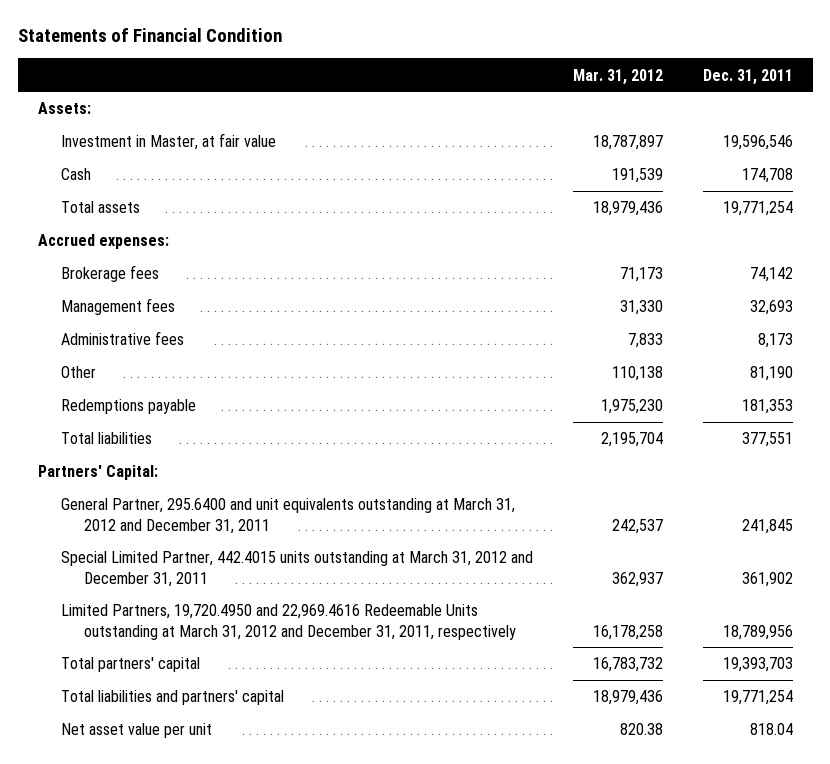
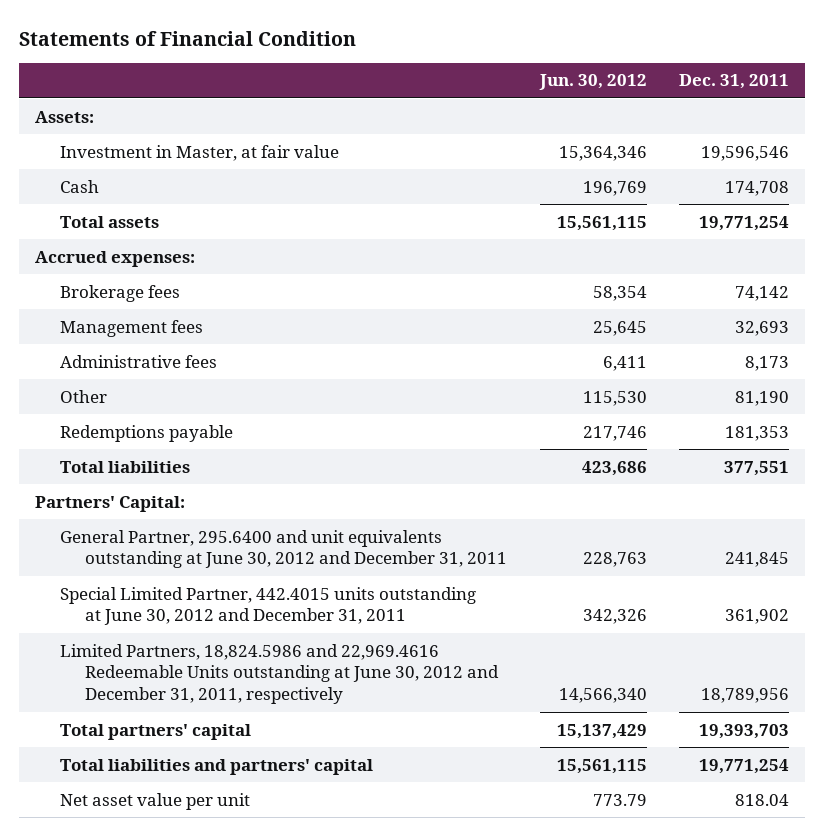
- | Mar. 31, 2012 | Dec. 31, 2011
+ | Jun. 30, 2012 | Dec. 31, 2011
- General Partner, 295.6400 and unit equivalents outstanding at March 31, 2012 and December 31, 2011 | 242,537 | 241,845
- Special Limited Partner, 442.4015 units outstanding at March 31, 2012 and December 31, 2011 | 362,937 | 361,902
- Limited Partners, 19,720.4950 and 22,969.4616 Redeemable Units outstanding at March 31, 2012 and December 31, 2011, respectively | 16,178,258 | 18,789,956
+ General Partner, 295.6400 and unit equivalents outstanding at June 30, 2012 and December 31, 2011 | 228,763 | 241,845
+ Special Limited Partner, 442.4015 units outstanding at June 30, 2012 and December 31, 2011 | 342,326 | 361,902
+ Limited Partners, 18,824.5986 and 22,969.4616 Redeemable Units outstanding at June 30, 2012 and December 31, 2011, respectively | 14,566,340 | 18,789,956

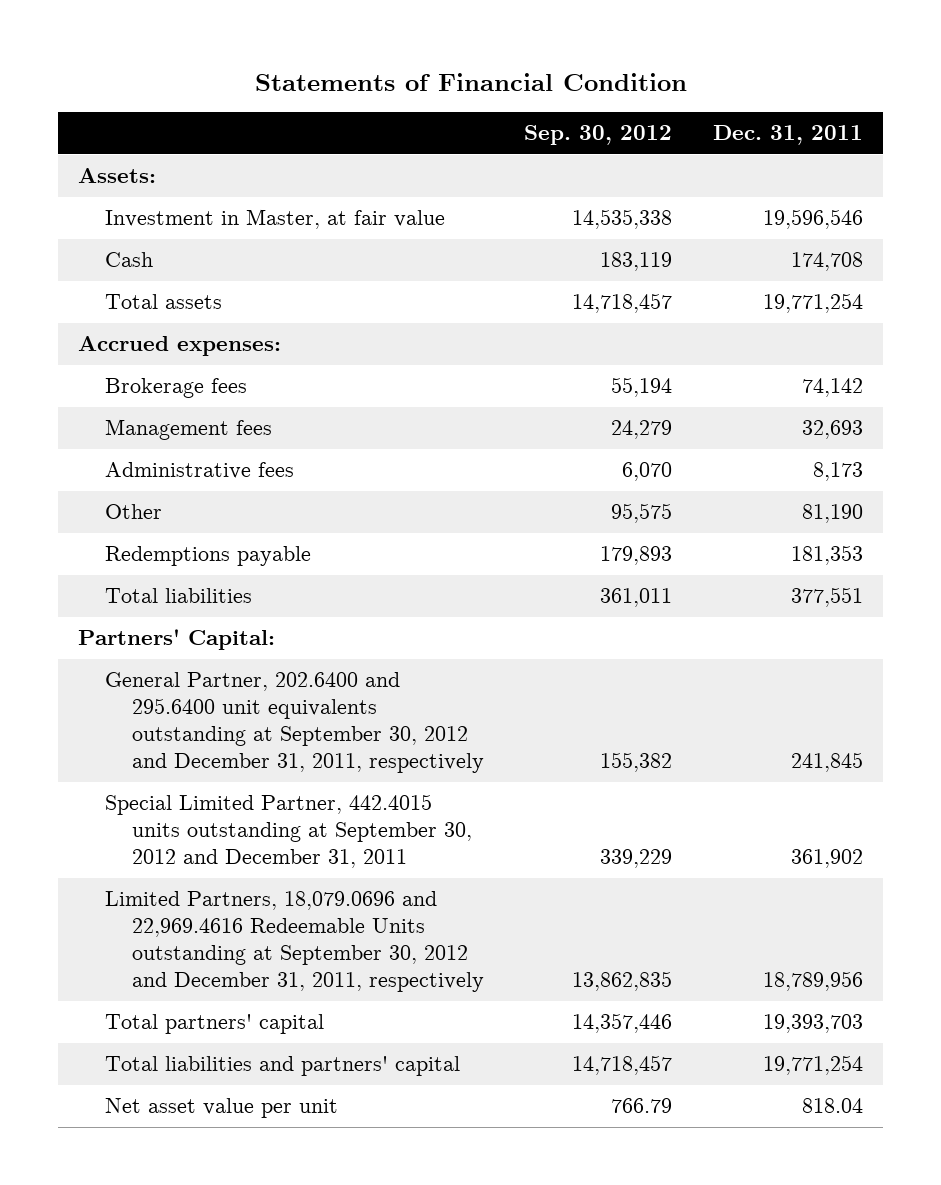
- | Jun. 30, 2012 | Dec. 31, 2011
+ | Sep. 30, 2012 | Dec. 31, 2011
- General Partner, 295.6400 and unit equivalents outstanding at June 30, 2012 and December 31, 2011 | 228,763 | 241,845
- Special Limited Partner, 442.4015 units outstanding at June 30, 2012 and December 31, 2011 | 342,326 | 361,902
- Limited Partners, 18,824.5986 and 22,969.4616 Redeemable Units outstanding at June 30, 2012 and December 31, 2011, respectively | 14,566,340 | 18,789,956
+ General Partner, 202.6400 and 295.6400 unit equivalents outstanding at September 30, 2012 and December 31, 2011, respectively | 155,382 | 241,845
+ Special Limited Partner, 442.4015 units outstanding at September 30, 2012 and December 31, 2011 | 339,229 | 361,902
+ Limited Partners, 18,079.0696 and 22,969.4616 Redeemable Units outstanding at September 30, 2012 and December 31, 2011, respectively | 13,862,835 | 18,789,956

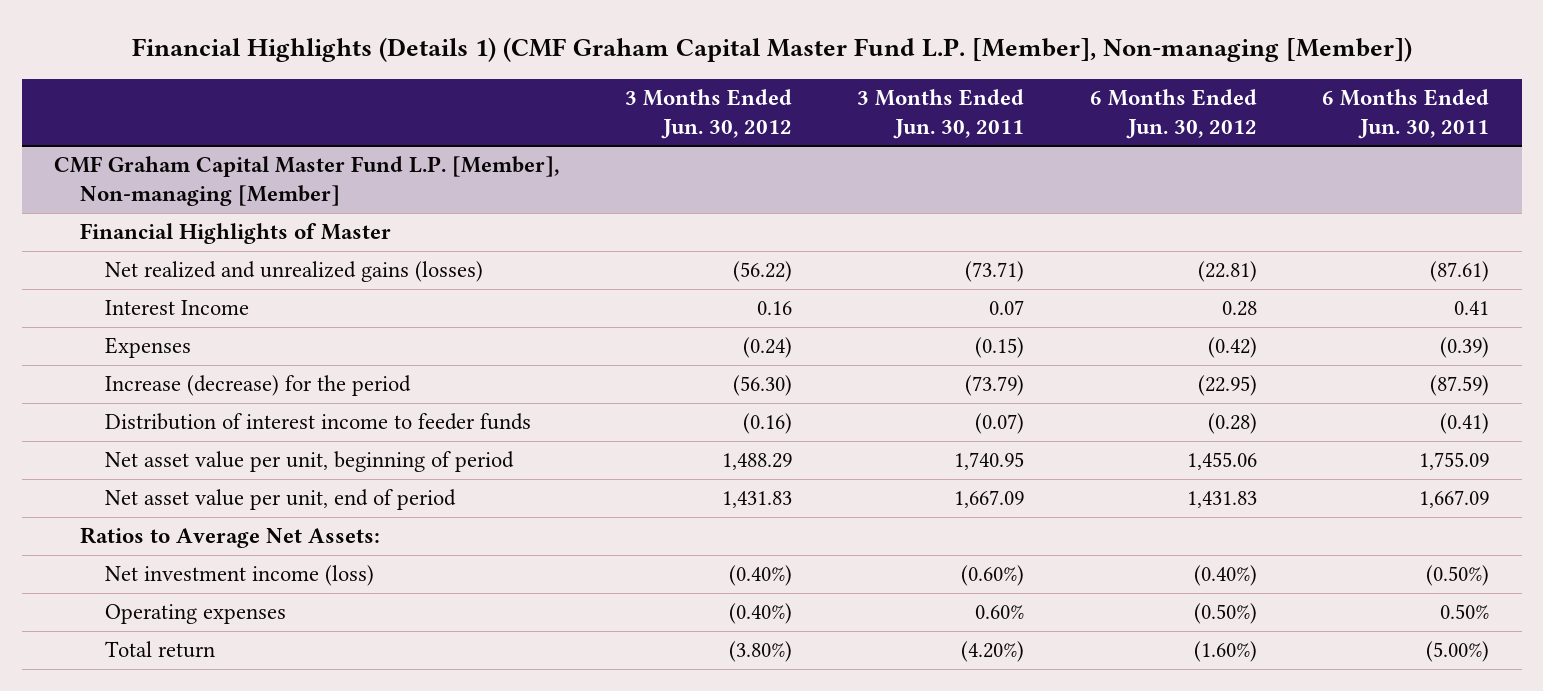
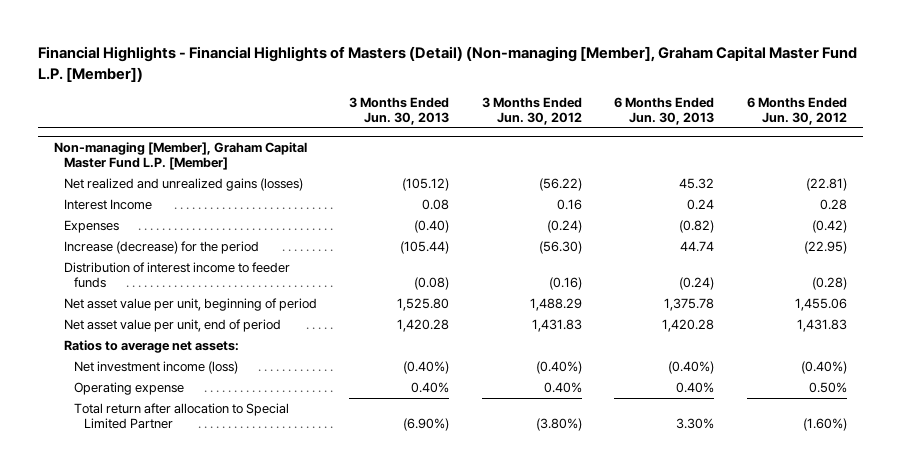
- Financial Highlights (Details 1) (CMF Graham Capital Master Fund L.P. [Member], Non-managing [Member])
+ Financial Highlights - Financial Highlights of Masters (Detail) (Non-managing [Member], Graham Capital Master Fund L.P. [Member])
- | 3 Months Ended Jun. 30, 2012 | 3 Months Ended Jun. 30, 2011 | 6 Months Ended Jun. 30, 2012 | 6 Months Ended Jun. 30, 2011
+ | 3 Months Ended Jun. 30, 2013 | 3 Months Ended Jun. 30, 2012 | 6 Months Ended Jun. 30, 2013 | 6 Months Ended Jun. 30, 2012
- CMF Graham Capital Master Fund L.P. [Member], Non-managing [Member]
- Financial Highlights of Master
+ Non-managing [Member], Graham Capital Master Fund L.P. [Member]
- Ratios to Average Net Assets:
+ Ratios to average net assets:
- Operating expenses | (0.40%) | 0.60% | (0.50%) | 0.50%
- Total return | (3.80%) | (4.20%) | (1.60%) | (5.00%)
+ Operating expense | 0.40% | 0.40% | 0.40% | 0.50%
+ Total return after allocation to Special Limited Partner | (6.90%) | (3.80%) | 3.30% | (1.60%)

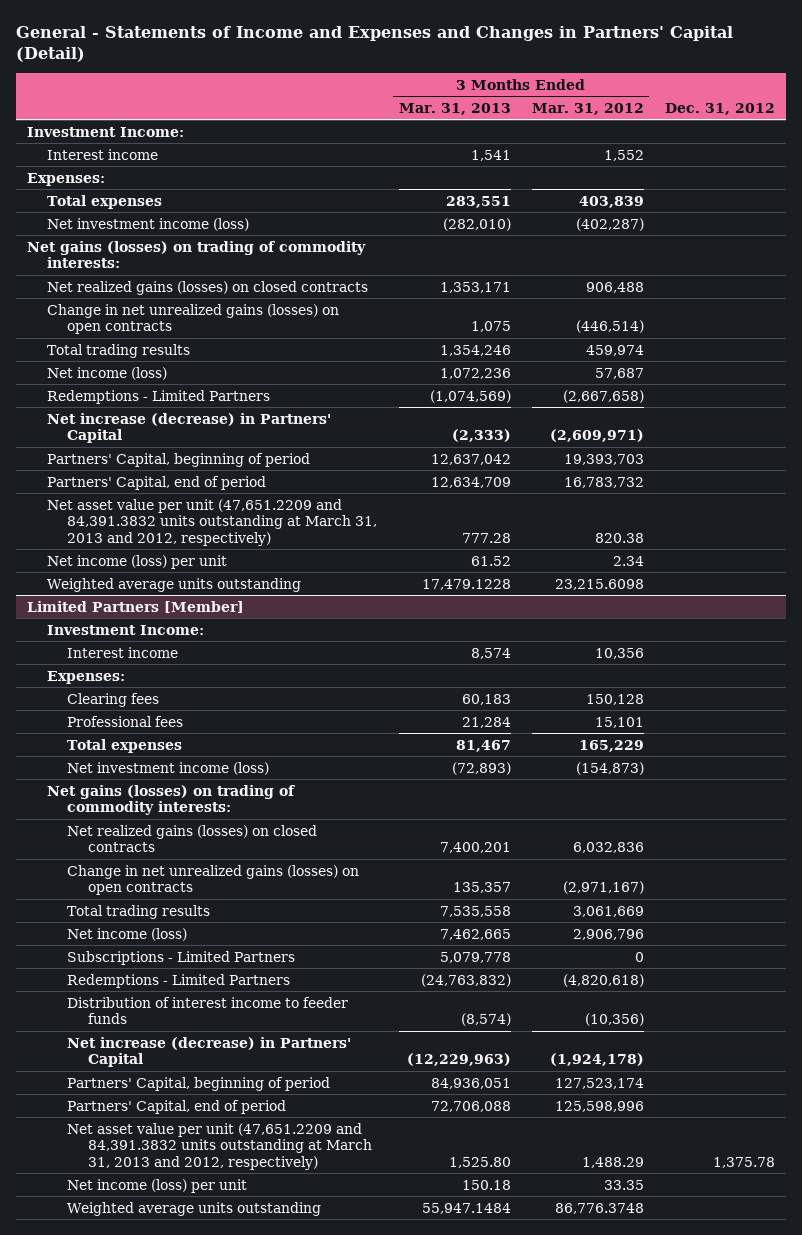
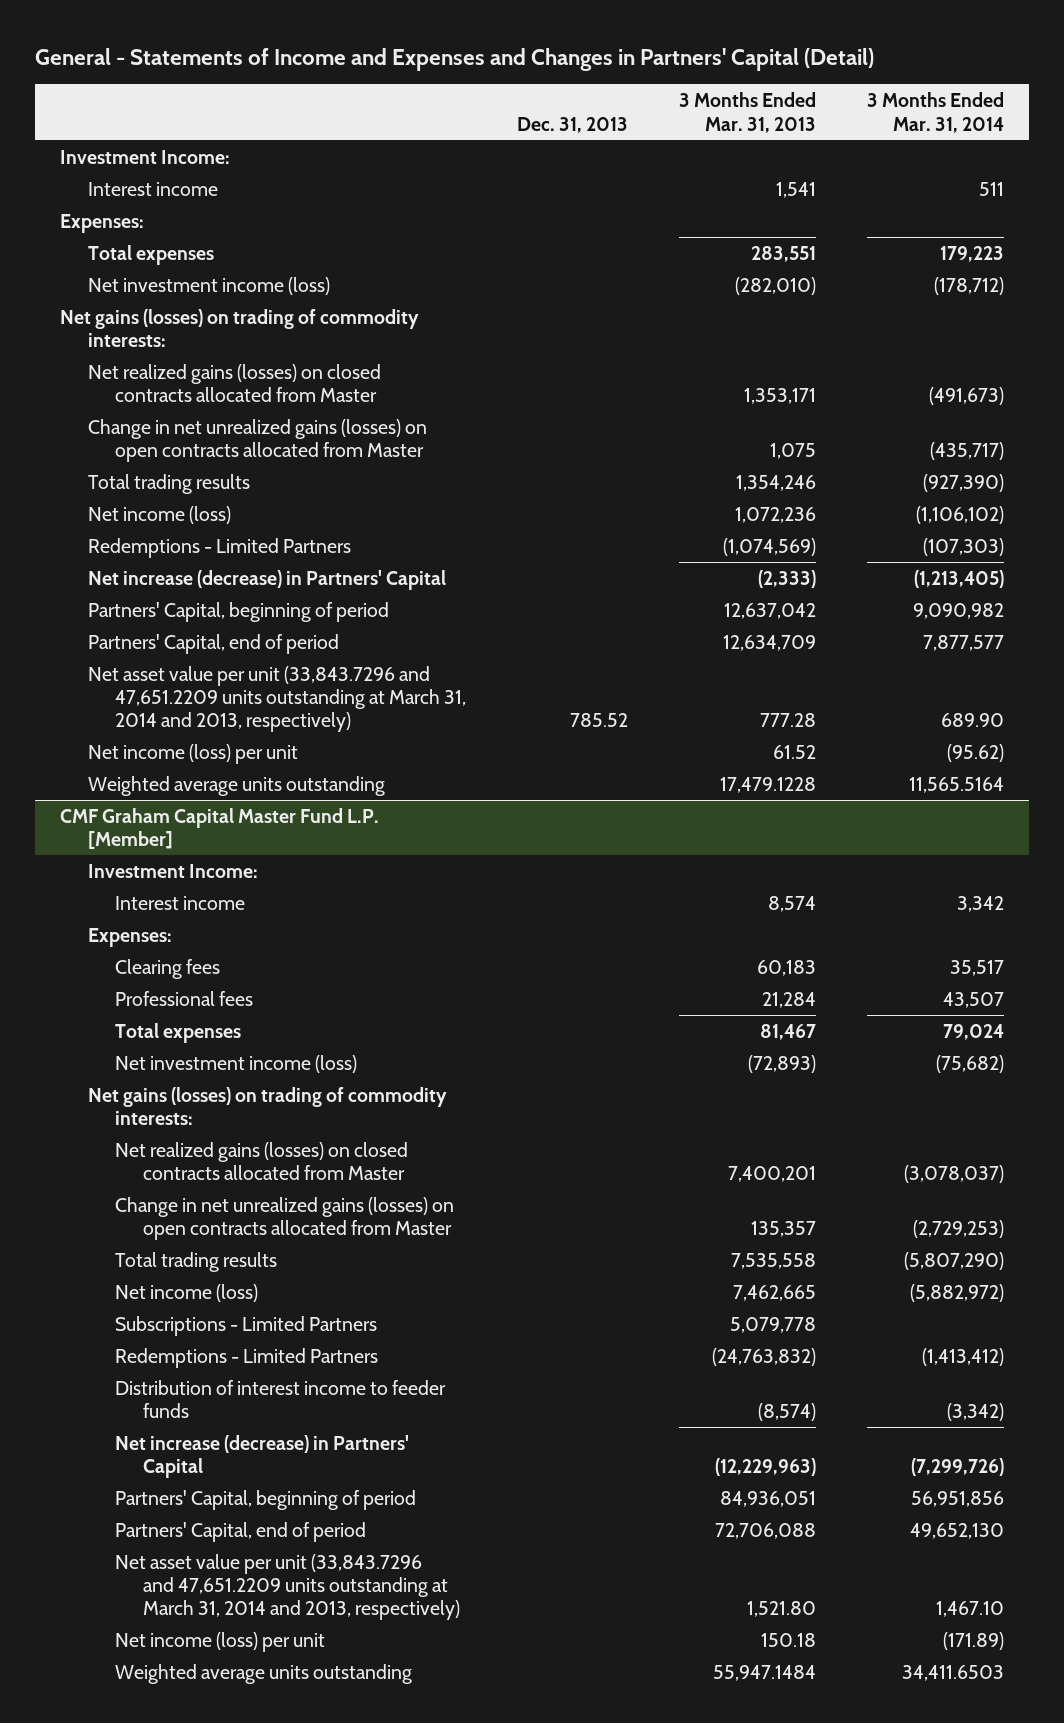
- | 3 Months Ended Mar. 31, 2013 | 3 Months Ended Mar. 31, 2012 | Dec. 31, 2012
+ | Dec. 31, 2013 | 3 Months Ended Mar. 31, 2013 | 3 Months Ended Mar. 31, 2014
- Net realized gains (losses) on closed contracts | 1,353,171 | 906,488 |
- Change in net unrealized gains (losses) on open contracts | 1,075 | (446,514) |
+ Net realized gains (losses) on closed contracts allocated from Master | | 1,353,171 | (491,673)
+ Change in net unrealized gains (losses) on open contracts allocated from Master | | 1,075 | (435,717)
- Net asset value per unit (47,651.2209 and 84,391.3832 units outstanding at March 31, 2013 and 2012, respectively) | 777.28 | 820.38 |
+ Net asset value per unit (33,843.7296 and 47,651.2209 units outstanding at March 31, 2014 and 2013, respectively) | 785.52 | 777.28 | 689.90
- Limited Partners [Member]
+ CMF Graham Capital Master Fund L.P. [Member]
- Net realized gains (losses) on closed contracts | 7,400,201 | 6,032,836 |
- Change in net unrealized gains (losses) on open contracts | 135,357 | (2,971,167) |
+ Net realized gains (losses) on closed contracts allocated from Master | | 7,400,201 | (3,078,037)
+ Change in net unrealized gains (losses) on open contracts allocated from Master | | 135,357 | (2,729,253)
- Net asset value per unit (47,651.2209 and 84,391.3832 units outstanding at March 31, 2013 and 2012, respectively) | 1,525.80 | 1,488.29 | 1,375.78
+ Net asset value per unit (33,843.7296 and 47,651.2209 units outstanding at March 31, 2014 and 2013, respectively) | | 1,521.80 | 1,467.10

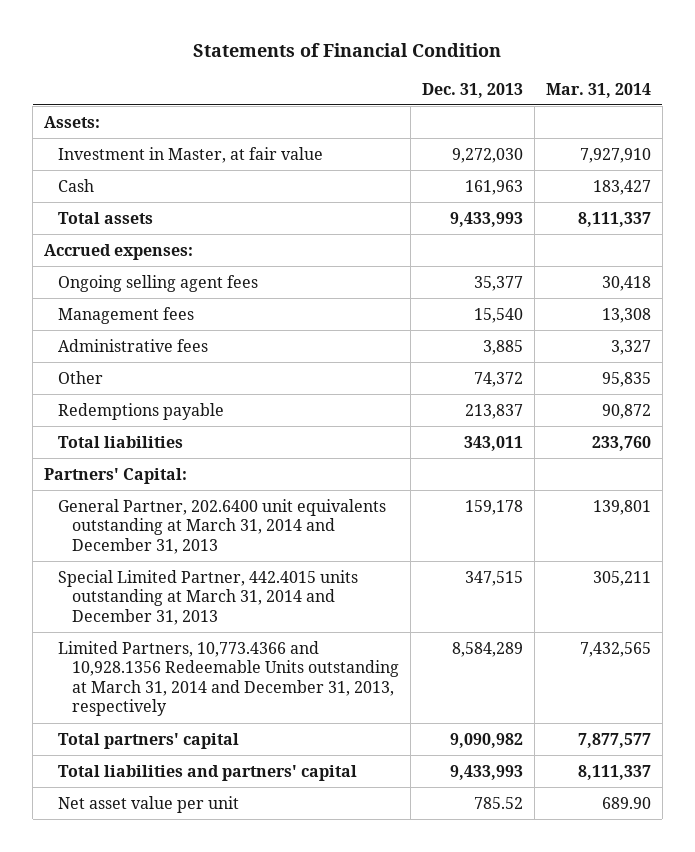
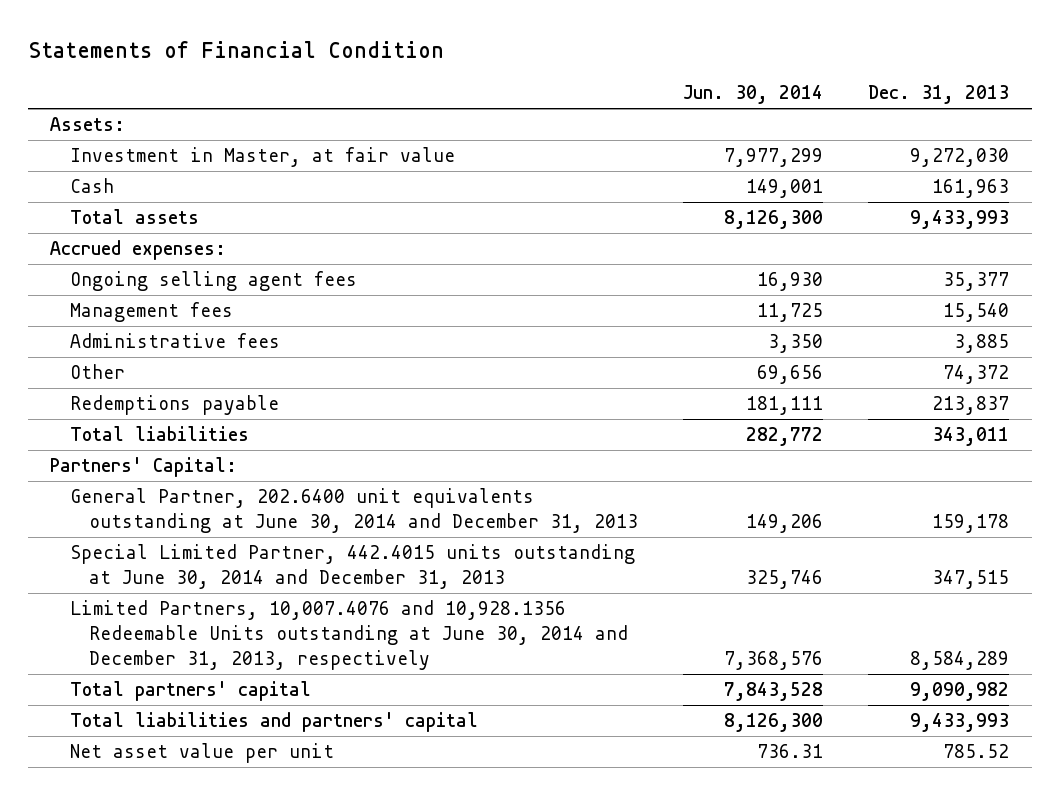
- | Dec. 31, 2013 | Mar. 31, 2014
+ | Jun. 30, 2014 | Dec. 31, 2013
- General Partner, 202.6400 unit equivalents outstanding at March 31, 2014 and December 31, 2013 | 159,178 | 139,801
- Special Limited Partner, 442.4015 units outstanding at March 31, 2014 and December 31, 2013 | 347,515 | 305,211
- Limited Partners, 10,773.4366 and 10,928.1356 Redeemable Units outstanding at March 31, 2014 and December 31, 2013, respectively | 8,584,289 | 7,432,565
+ General Partner, 202.6400 unit equivalents outstanding at June 30, 2014 and December 31, 2013 | 149,206 | 159,178
+ Special Limited Partner, 442.4015 units outstanding at June 30, 2014 and December 31, 2013 | 325,746 | 347,515
+ Limited Partners, 10,007.4076 and 10,928.1356 Redeemable Units outstanding at June 30, 2014 and December 31, 2013, respectively | 7,368,576 | 8,584,289

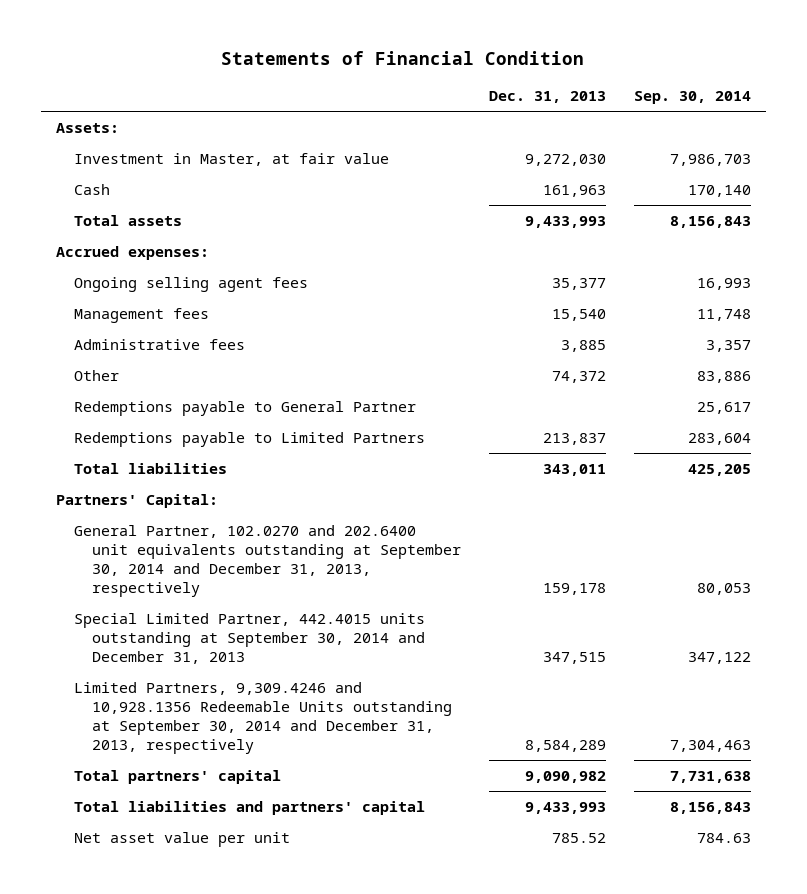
- | Jun. 30, 2014 | Dec. 31, 2013
+ | Dec. 31, 2013 | Sep. 30, 2014
- Redemptions payable | 181,111 | 213,837
+ Redemptions payable to General Partner | | 25,617
+ Redemptions payable to Limited Partners | 213,837 | 283,604
- General Partner, 202.6400 unit equivalents outstanding at June 30, 2014 and December 31, 2013 | 149,206 | 159,178
- Special Limited Partner, 442.4015 units outstanding at June 30, 2014 and December 31, 2013 | 325,746 | 347,515
- Limited Partners, 10,007.4076 and 10,928.1356 Redeemable Units outstanding at June 30, 2014 and December 31, 2013, respectively | 7,368,576 | 8,584,289
+ General Partner, 102.0270 and 202.6400 unit equivalents outstanding at September 30, 2014 and December 31, 2013, respectively | 159,178 | 80,053
+ Special Limited Partner, 442.4015 units outstanding at September 30, 2014 and December 31, 2013 | 347,515 | 347,122
+ Limited Partners, 9,309.4246 and 10,928.1356 Redeemable Units outstanding at September 30, 2014 and December 31, 2013, respectively | 8,584,289 | 7,304,463

